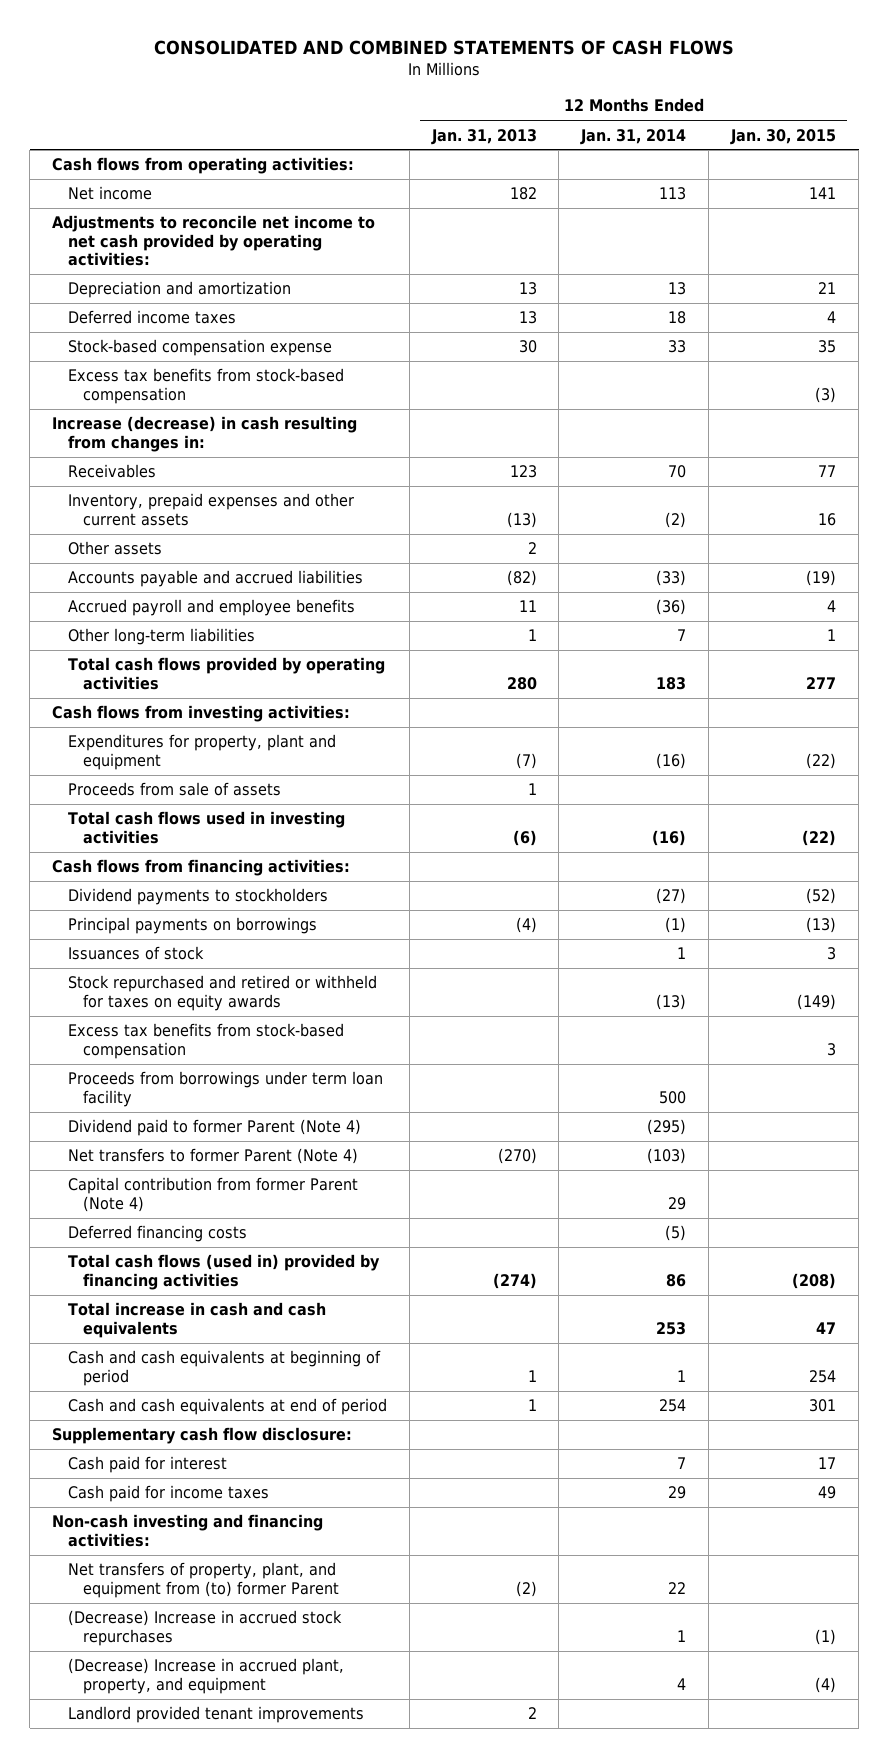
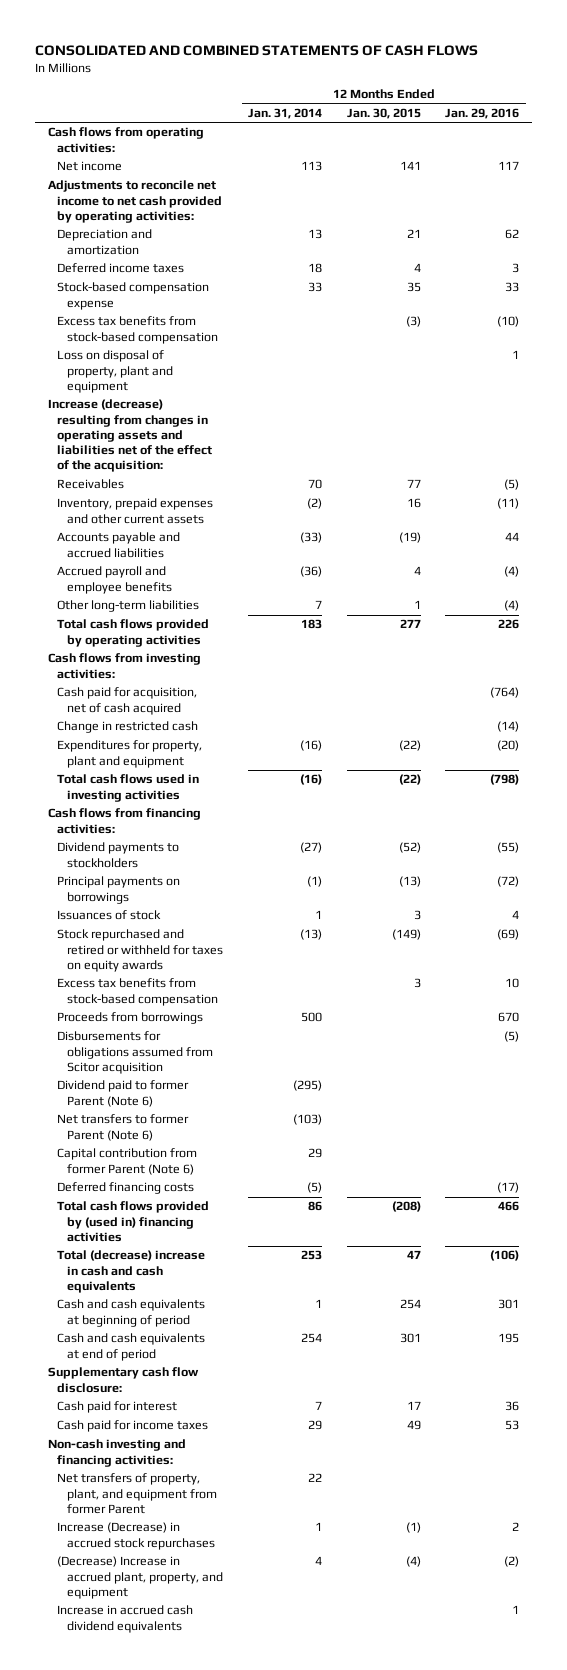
- | 12 Months Ended Jan. 31, 2013 | 12 Months Ended Jan. 31, 2014 | 12 Months Ended Jan. 30, 2015
+ | 12 Months Ended Jan. 31, 2014 | 12 Months Ended Jan. 30, 2015 | 12 Months Ended Jan. 29, 2016
- Increase (decrease) in cash resulting from changes in:
+ Loss on disposal of property, plant and equipment | | | 1
+ Increase (decrease) resulting from changes in operating assets and liabilities net of the effect of the acquisition:
- Other assets | 2 | |
+ Cash paid for acquisition, net of cash acquired | | | (764)
+ Change in restricted cash | | | (14)
- Proceeds from sale of assets | 1 | |
- Proceeds from borrowings under term loan facility | | 500 |
- Dividend paid to former Parent (Note 4) | | (295) |
- Net transfers to former Parent (Note 4) | (270) | (103) |
- Capital contribution from former Parent (Note 4) | | 29 |
+ Proceeds from borrowings | 500 | | 670
+ Disbursements for obligations assumed from Scitor acquisition | | | (5)
+ Dividend paid to former Parent (Note 6) | (295) | |
+ Net transfers to former Parent (Note 6) | (103) | |
+ Capital contribution from former Parent (Note 6) | 29 | |
- Total cash flows (used in) provided by financing activities | (274) | 86 | (208)
- Total increase in cash and cash equivalents | | 253 | 47
+ Total cash flows provided by (used in) financing activities | 86 | (208) | 466
+ Total (decrease) increase in cash and cash equivalents | 253 | 47 | (106)
- Net transfers of property, plant, and equipment from (to) former Parent | (2) | 22 |
- (Decrease) Increase in accrued stock repurchases | | 1 | (1)
+ Net transfers of property, plant, and equipment from former Parent | 22 | |
+ Increase (Decrease) in accrued stock repurchases | 1 | (1) | 2
- Landlord provided tenant improvements | 2 | |
+ Increase in accrued cash dividend equivalents | | | 1

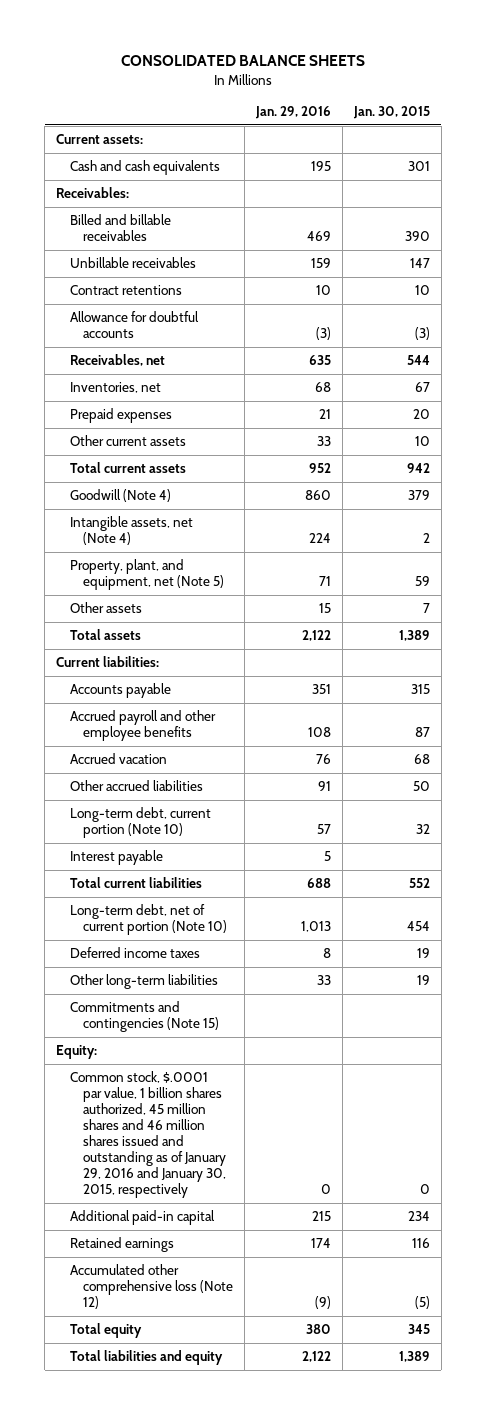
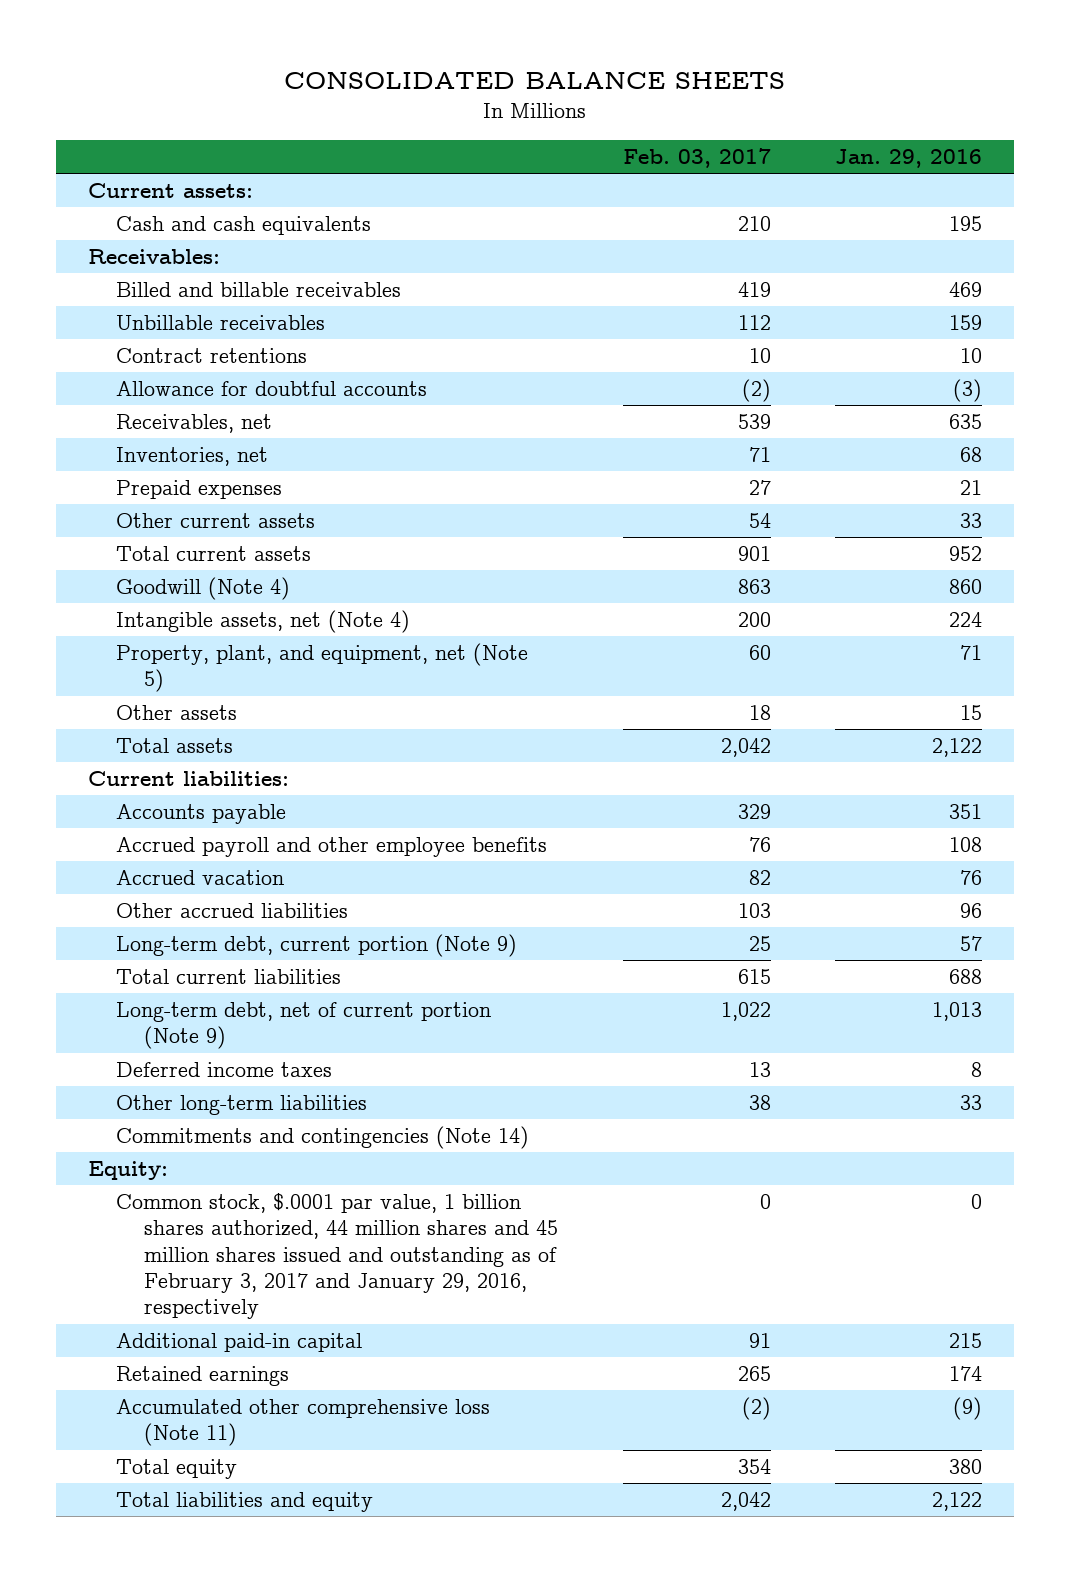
- | Jan. 29, 2016 | Jan. 30, 2015
+ | Feb. 03, 2017 | Jan. 29, 2016
- Other accrued liabilities | 91 | 50
- Long-term debt, current portion (Note 10) | 57 | 32
- Interest payable | 5 |
+ Other accrued liabilities | 103 | 96
+ Long-term debt, current portion (Note 9) | 25 | 57
- Long-term debt, net of current portion (Note 10) | 1,013 | 454
+ Long-term debt, net of current portion (Note 9) | 1,022 | 1,013
- Commitments and contingencies (Note 15)
+ Commitments and contingencies (Note 14)
- Common stock, $.0001 par value, 1 billion shares authorized, 45 million shares and 46 million shares issued and outstanding as of January 29, 2016 and January 30, 2015, respectively | 0 | 0
+ Common stock, $.0001 par value, 1 billion shares authorized, 44 million shares and 45 million shares issued and outstanding as of February 3, 2017 and January 29, 2016, respectively | 0 | 0
- Accumulated other comprehensive loss (Note 12) | (9) | (5)
+ Accumulated other comprehensive loss (Note 11) | (2) | (9)

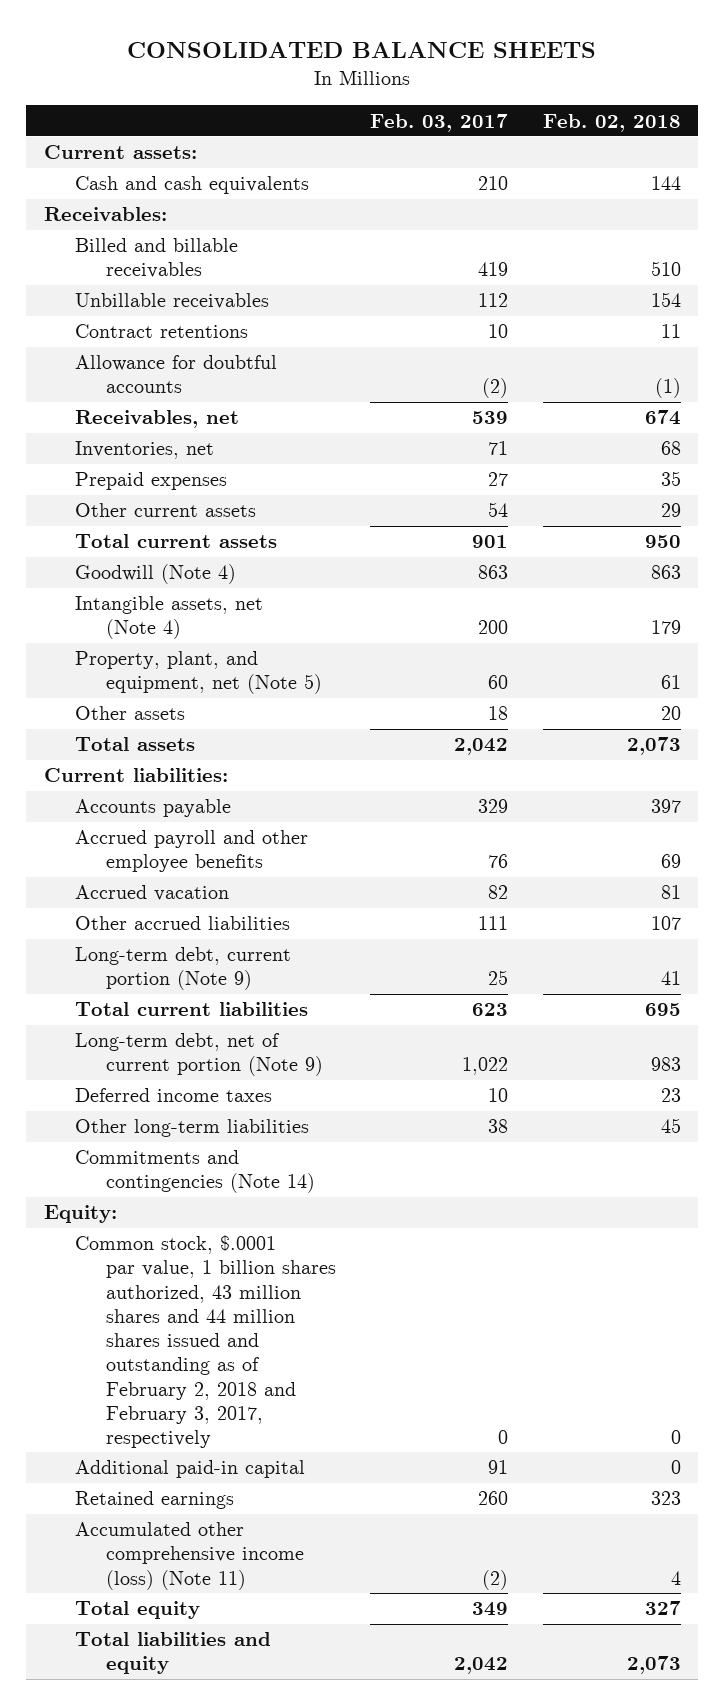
- | Feb. 03, 2017 | Jan. 29, 2016
+ | Feb. 03, 2017 | Feb. 02, 2018
- Other accrued liabilities | 103 | 96
+ Other accrued liabilities | 111 | 107
- Total current liabilities | 615 | 688
+ Total current liabilities | 623 | 695
- Deferred income taxes | 13 | 8
+ Deferred income taxes | 10 | 23
- Common stock, $.0001 par value, 1 billion shares authorized, 44 million shares and 45 million shares issued and outstanding as of February 3, 2017 and January 29, 2016, respectively | 0 | 0
+ Common stock, $.0001 par value, 1 billion shares authorized, 43 million shares and 44 million shares issued and outstanding as of February 2, 2018 and February 3, 2017, respectively | 0 | 0
- Retained earnings | 265 | 174
- Accumulated other comprehensive loss (Note 11) | (2) | (9)
- Total equity | 354 | 380
+ Retained earnings | 260 | 323
+ Accumulated other comprehensive income (loss) (Note 11) | (2) | 4
+ Total equity | 349 | 327

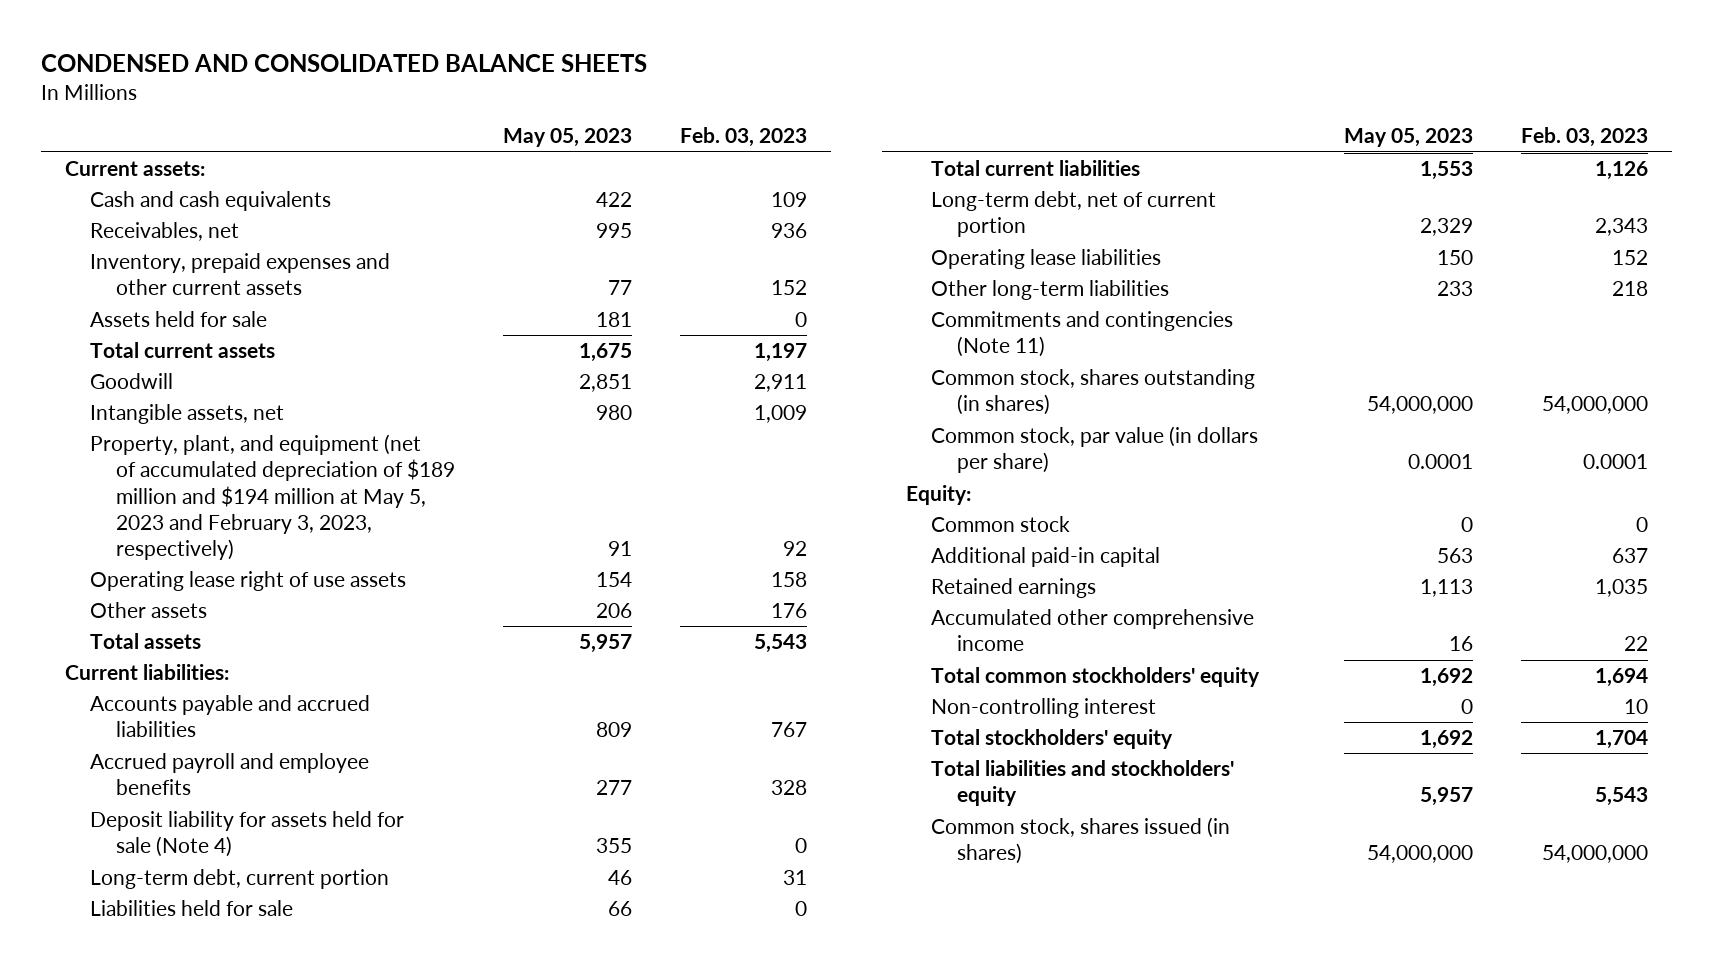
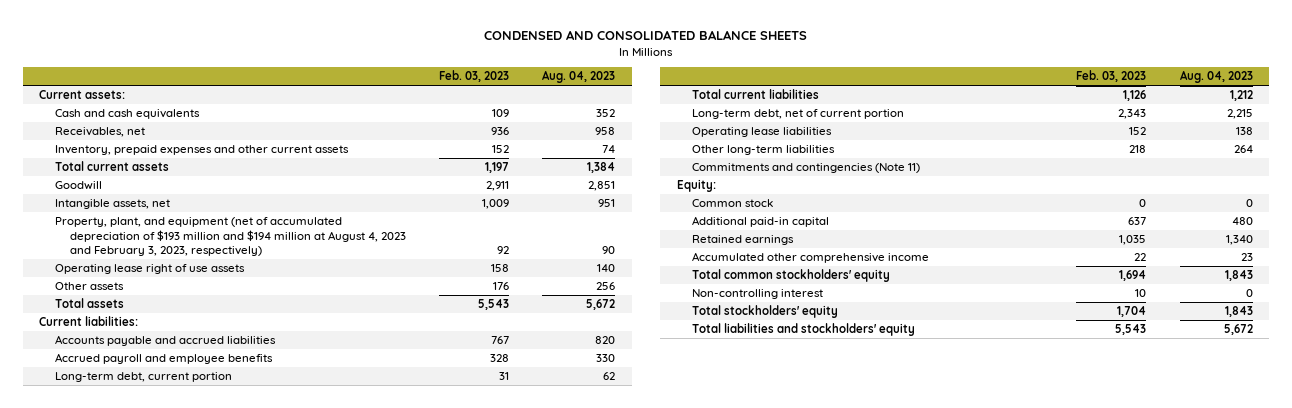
- | May 05, 2023 | Feb. 03, 2023
+ | Feb. 03, 2023 | Aug. 04, 2023
- Assets held for sale | 181 | 0
- Property, plant, and equipment (net of accumulated depreciation of $189 million and $194 million at May 5, 2023 and February 3, 2023, respectively) | 91 | 92
+ Property, plant, and equipment (net of accumulated depreciation of $193 million and $194 million at August 4, 2023 and February 3, 2023, respectively) | 92 | 90
- Deposit liability for assets held for sale (Note 4) | 355 | 0
- Liabilities held for sale | 66 | 0
- Common stock, shares outstanding (in shares) | 54,000,000 | 54,000,000
- Common stock, par value (in dollars per share) | 0.0001 | 0.0001
- Common stock, shares issued (in shares) | 54,000,000 | 54,000,000

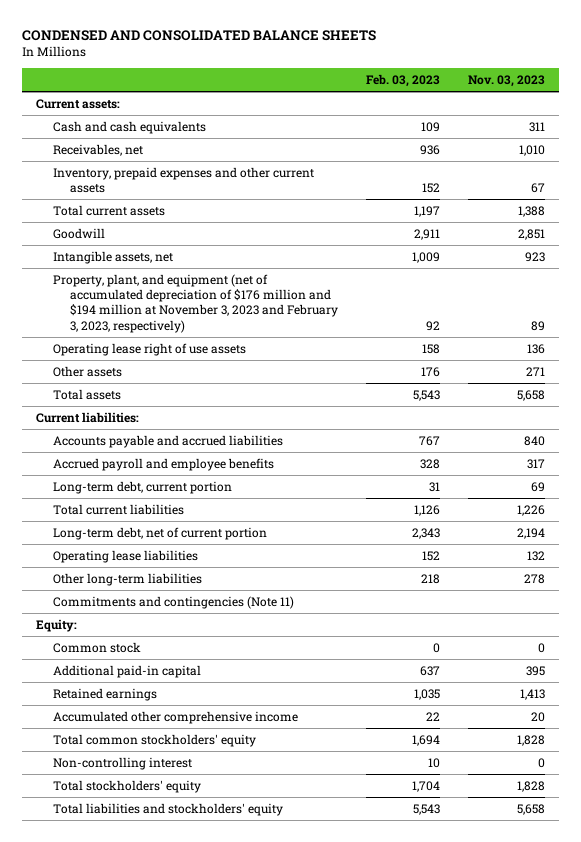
- | Feb. 03, 2023 | Aug. 04, 2023
+ | Feb. 03, 2023 | Nov. 03, 2023
- Property, plant, and equipment (net of accumulated depreciation of $193 million and $194 million at August 4, 2023 and February 3, 2023, respectively) | 92 | 90
+ Property, plant, and equipment (net of accumulated depreciation of $176 million and $194 million at November 3, 2023 and February 3, 2023, respectively) | 92 | 89

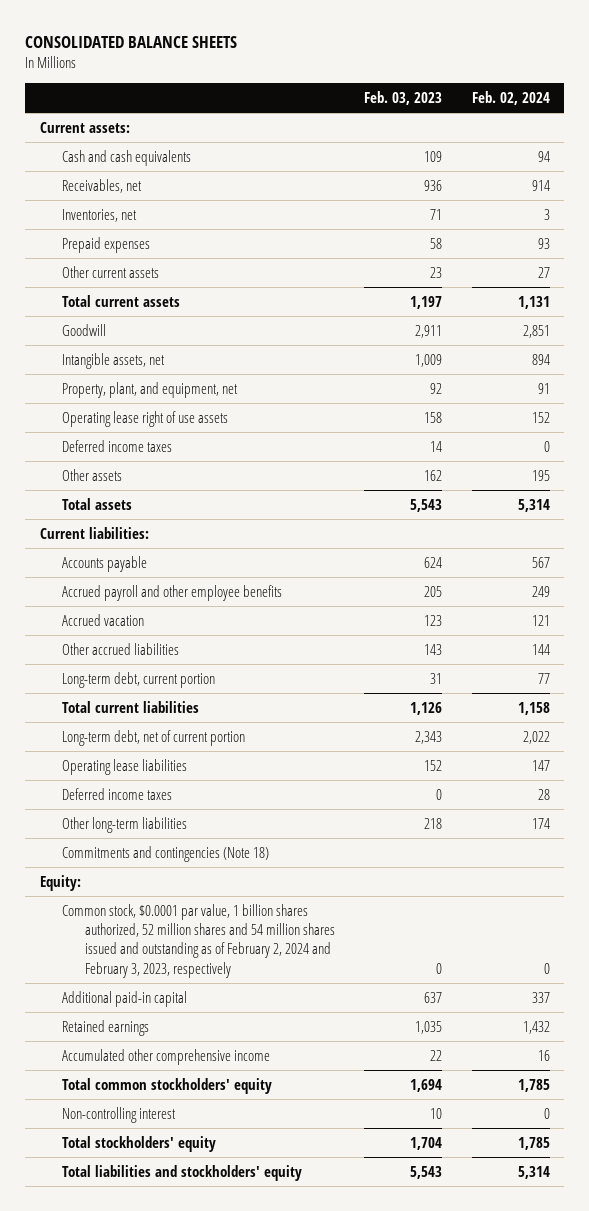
- CONDENSED AND CONSOLIDATED BALANCE SHEETS
+ CONSOLIDATED BALANCE SHEETS
- | Feb. 03, 2023 | Nov. 03, 2023
+ | Feb. 03, 2023 | Feb. 02, 2024
- Inventory, prepaid expenses and other current assets | 152 | 67
+ Inventories, net | 71 | 3
+ Prepaid expenses | 58 | 93
+ Other current assets | 23 | 27
- Property, plant, and equipment (net of accumulated depreciation of $176 million and $194 million at November 3, 2023 and February 3, 2023, respectively) | 92 | 89
+ Property, plant, and equipment, net | 92 | 91
- Other assets | 176 | 271
+ Deferred income taxes | 14 | 0
+ Other assets | 162 | 195
- Accounts payable and accrued liabilities | 767 | 840
- Accrued payroll and employee benefits | 328 | 317
+ Accounts payable | 624 | 567
+ Accrued payroll and other employee benefits | 205 | 249
+ Accrued vacation | 123 | 121
+ Other accrued liabilities | 143 | 144
+ Deferred income taxes | 0 | 28
- Commitments and contingencies (Note 11)
+ Commitments and contingencies (Note 18)
- Common stock | 0 | 0
+ Common stock, $0.0001 par value, 1 billion shares authorized, 52 million shares and 54 million shares issued and outstanding as of February 2, 2024 and February 3, 2023, respectively | 0 | 0

